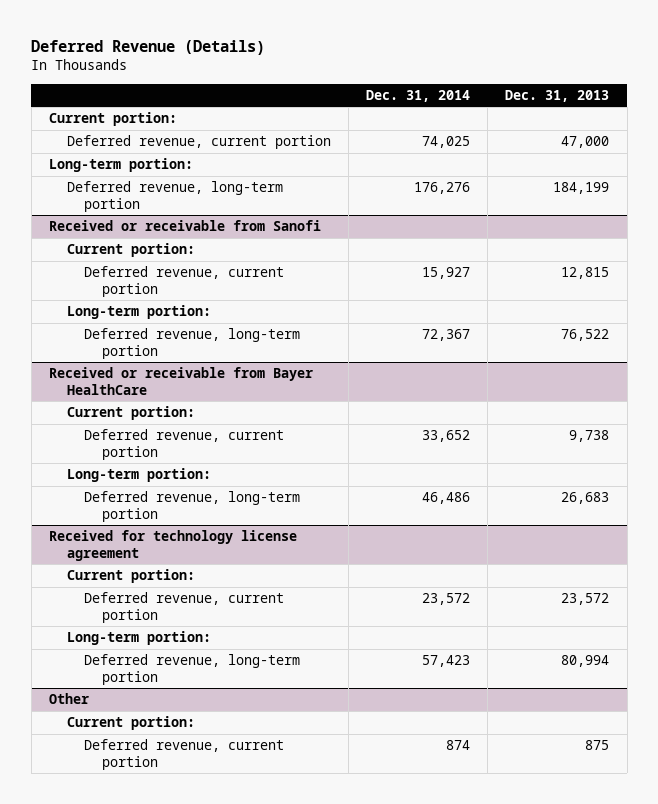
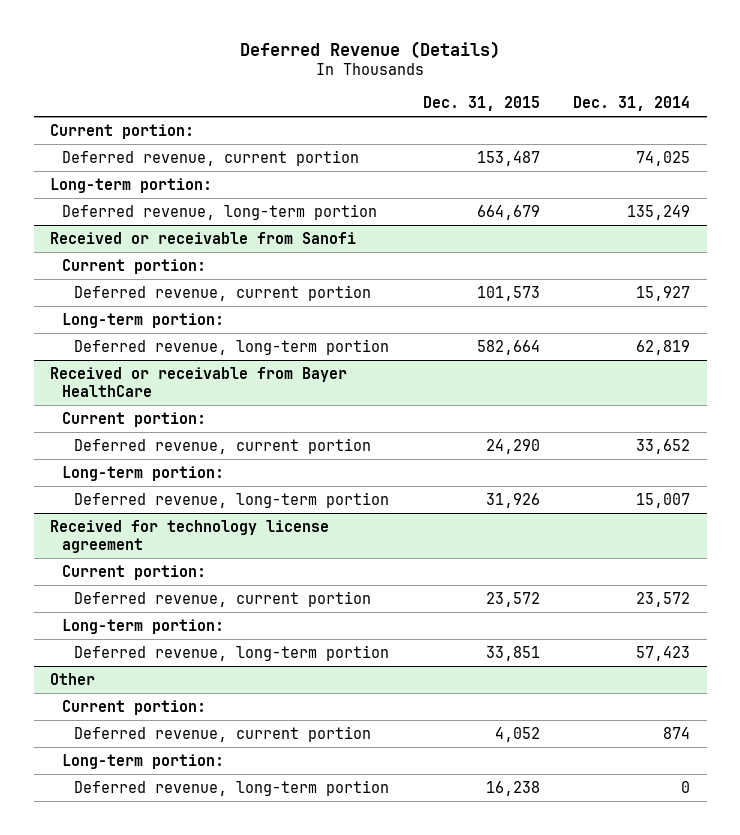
- | Dec. 31, 2014 | Dec. 31, 2013
+ | Dec. 31, 2015 | Dec. 31, 2014
- Deferred revenue, long-term portion | 176,276 | 184,199
+ Deferred revenue, long-term portion | 664,679 | 135,249
@ Received or receivable from Sanofi
- Deferred revenue, long-term portion | 72,367 | 76,522
+ Deferred revenue, long-term portion | 582,664 | 62,819
@ Received or receivable from Bayer HealthCare
- Deferred revenue, long-term portion | 46,486 | 26,683
+ Deferred revenue, long-term portion | 31,926 | 15,007
@ Other
+ Long-term portion:
+ Deferred revenue, long-term portion | 16,238 | 0

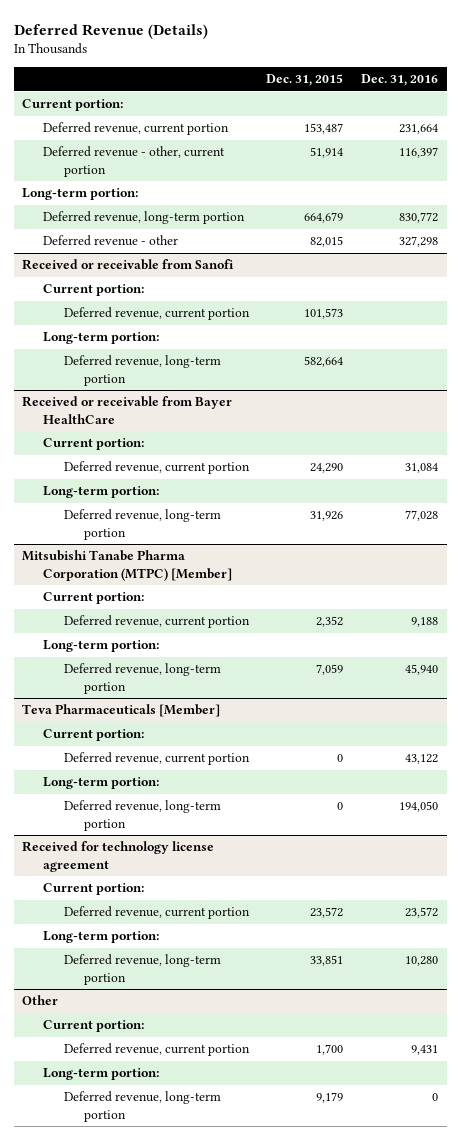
- | Dec. 31, 2015 | Dec. 31, 2014
+ | Dec. 31, 2015 | Dec. 31, 2016
+ Deferred revenue - other, current portion | 51,914 | 116,397
+ Deferred revenue - other | 82,015 | 327,298
+ Mitsubishi Tanabe Pharma Corporation (MTPC) [Member]
+ Current portion:
+ Deferred revenue, current portion | 2,352 | 9,188
+ Long-term portion:
+ Deferred revenue, long-term portion | 7,059 | 45,940
+ Teva Pharmaceuticals [Member]
+ Current portion:
+ Deferred revenue, current portion | 0 | 43,122
+ Long-term portion:
+ Deferred revenue, long-term portion | 0 | 194,050
@ Other
- Deferred revenue, current portion | 4,052 | 874
+ Deferred revenue, current portion | 1,700 | 9,431
- Deferred revenue, long-term portion | 16,238 | 0
+ Deferred revenue, long-term portion | 9,179 | 0

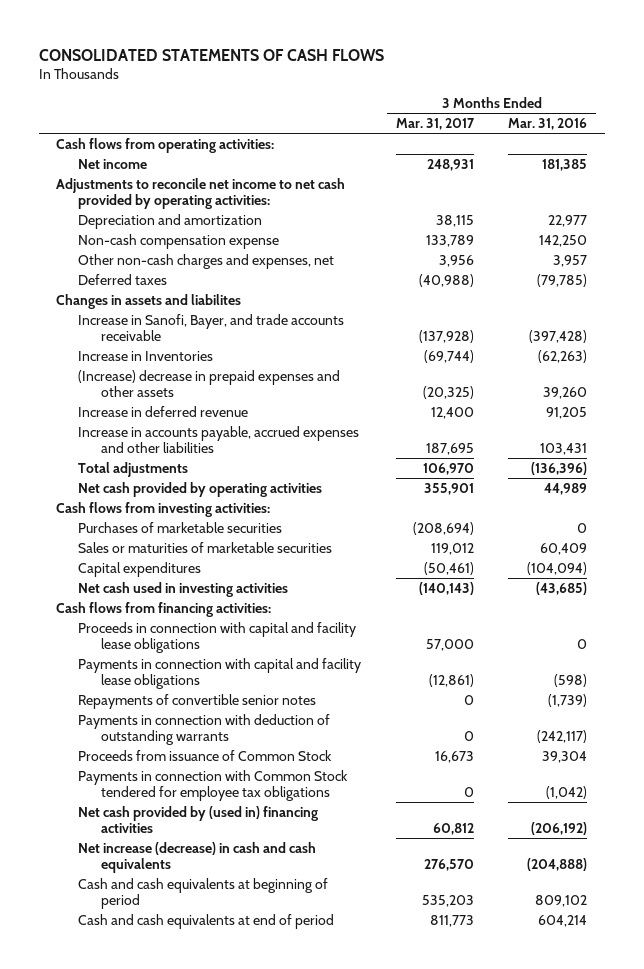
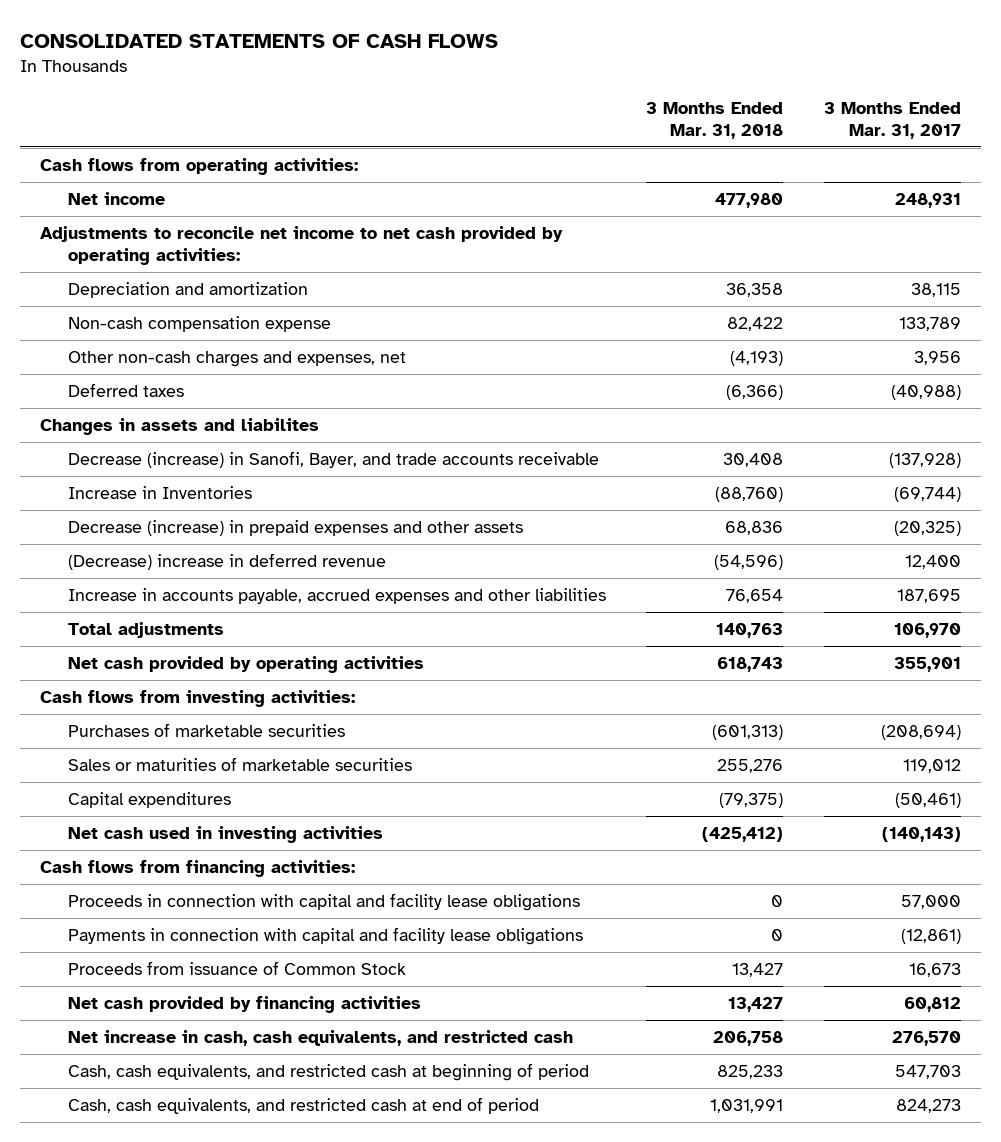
- | 3 Months Ended Mar. 31, 2017 | 3 Months Ended Mar. 31, 2016
+ | 3 Months Ended Mar. 31, 2018 | 3 Months Ended Mar. 31, 2017
- Increase in Sanofi, Bayer, and trade accounts receivable | (137,928) | (397,428)
+ Decrease (increase) in Sanofi, Bayer, and trade accounts receivable | 30,408 | (137,928)
- (Increase) decrease in prepaid expenses and other assets | (20,325) | 39,260
- Increase in deferred revenue | 12,400 | 91,205
+ Decrease (increase) in prepaid expenses and other assets | 68,836 | (20,325)
+ (Decrease) increase in deferred revenue | (54,596) | 12,400
- Repayments of convertible senior notes | 0 | (1,739)
- Payments in connection with deduction of outstanding warrants | 0 | (242,117)
- Payments in connection with Common Stock tendered for employee tax obligations | 0 | (1,042)
- Net cash provided by (used in) financing activities | 60,812 | (206,192)
- Net increase (decrease) in cash and cash equivalents | 276,570 | (204,888)
- Cash and cash equivalents at beginning of period | 535,203 | 809,102
- Cash and cash equivalents at end of period | 811,773 | 604,214
+ Net cash provided by financing activities | 13,427 | 60,812
+ Net increase in cash, cash equivalents, and restricted cash | 206,758 | 276,570
+ Cash, cash equivalents, and restricted cash at beginning of period | 825,233 | 547,703
+ Cash, cash equivalents, and restricted cash at end of period | 1,031,991 | 824,273

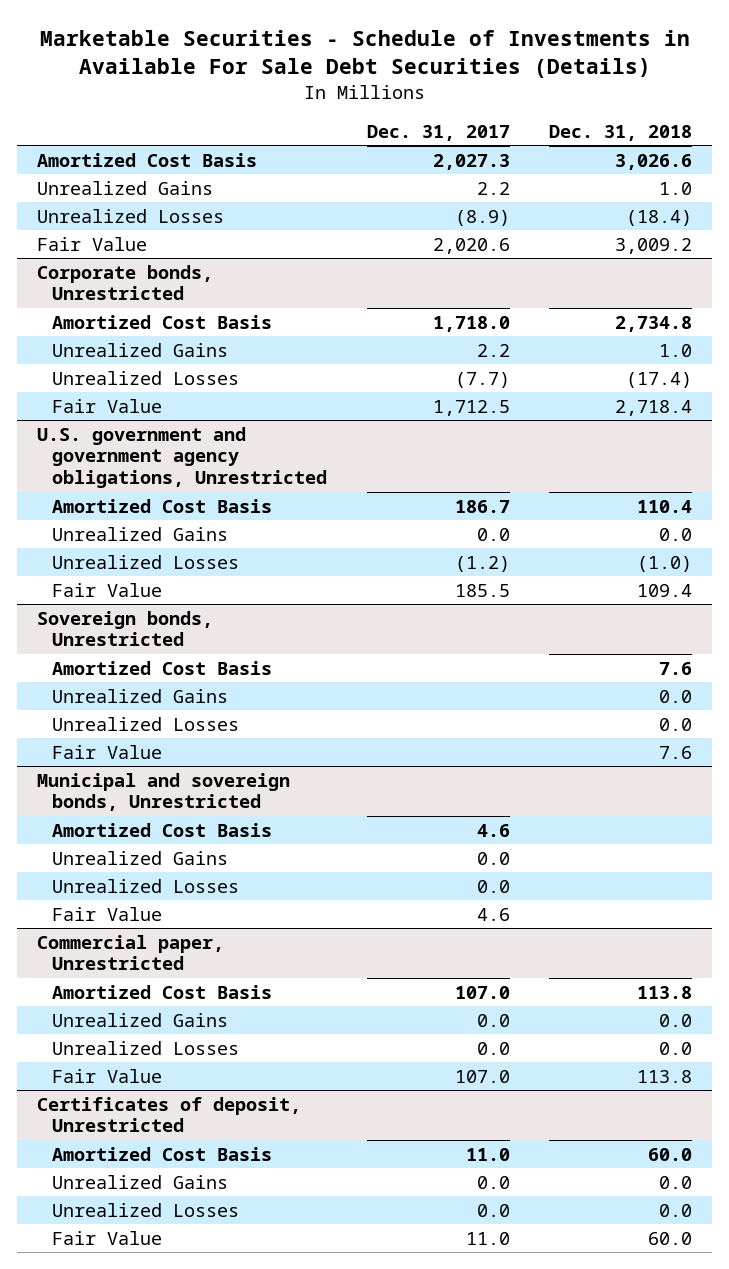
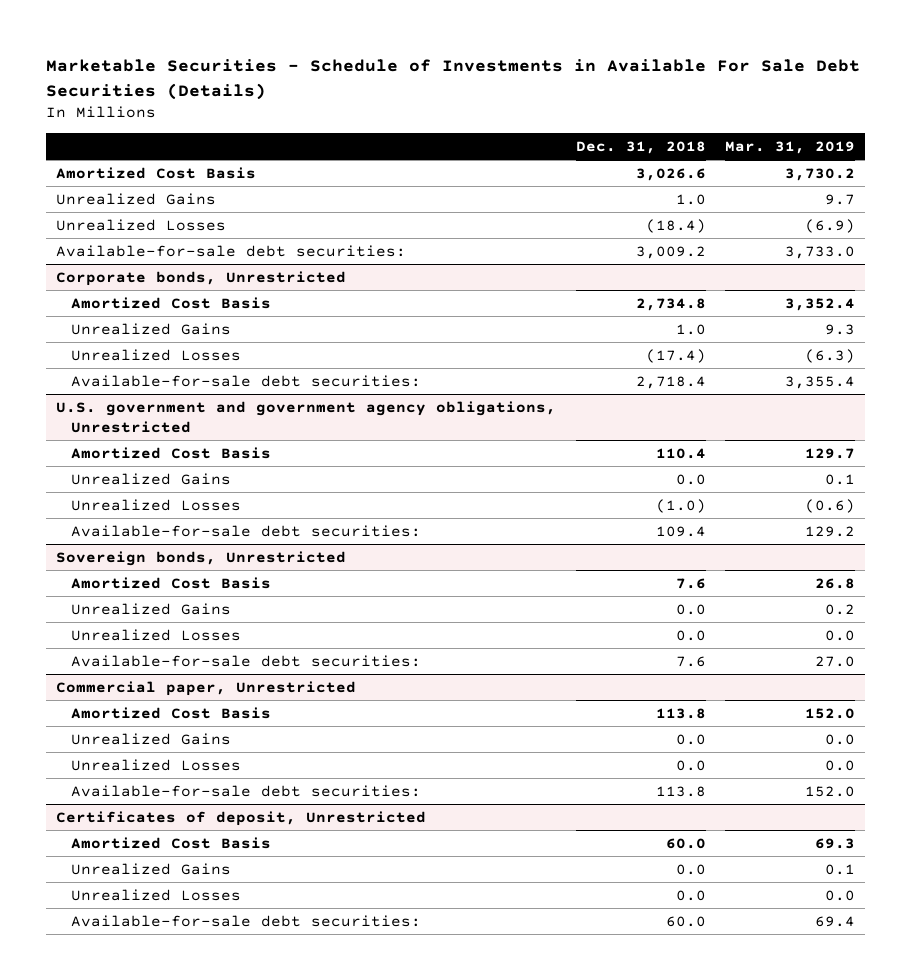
- | Dec. 31, 2017 | Dec. 31, 2018
+ | Dec. 31, 2018 | Mar. 31, 2019
- Fair Value | 2,020.6 | 3,009.2
+ Available-for-sale debt securities: | 3,009.2 | 3,733.0
@ Corporate bonds, Unrestricted
- Fair Value | 1,712.5 | 2,718.4
+ Available-for-sale debt securities: | 2,718.4 | 3,355.4
@ U.S. government and government agency obligations, Unrestricted
- Fair Value | 185.5 | 109.4
+ Available-for-sale debt securities: | 109.4 | 129.2
@ Sovereign bonds, Unrestricted
- Fair Value | | 7.6
- Municipal and sovereign bonds, Unrestricted
- Amortized Cost Basis | 4.6 |
- Unrealized Gains | 0.0 |
- Unrealized Losses | 0.0 |
- Fair Value | 4.6 |
@ Sovereign bonds, Unrestricted
+ Available-for-sale debt securities: | 7.6 | 27.0
@ Commercial paper, Unrestricted
- Fair Value | 107.0 | 113.8
+ Available-for-sale debt securities: | 113.8 | 152.0
@ Certificates of deposit, Unrestricted
- Fair Value | 11.0 | 60.0
+ Available-for-sale debt securities: | 60.0 | 69.4

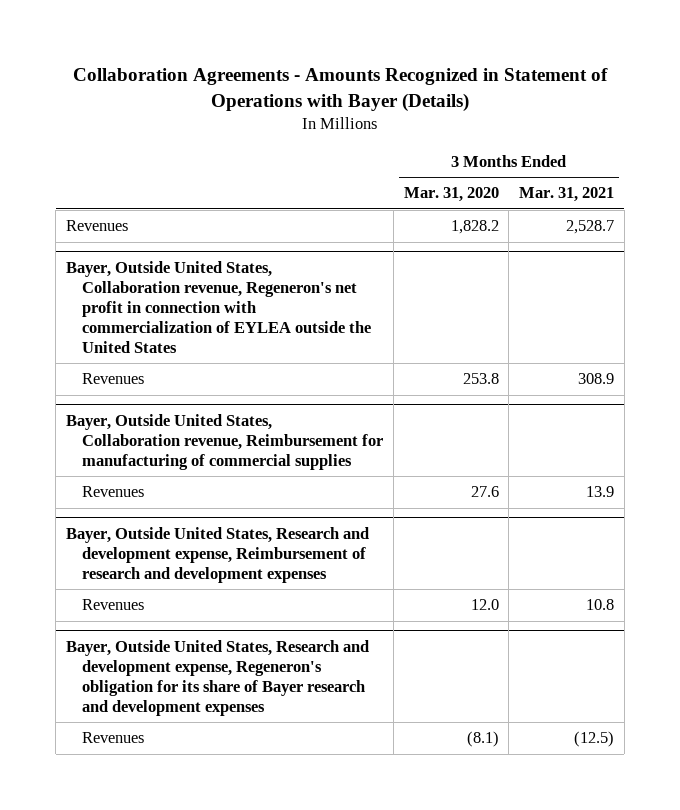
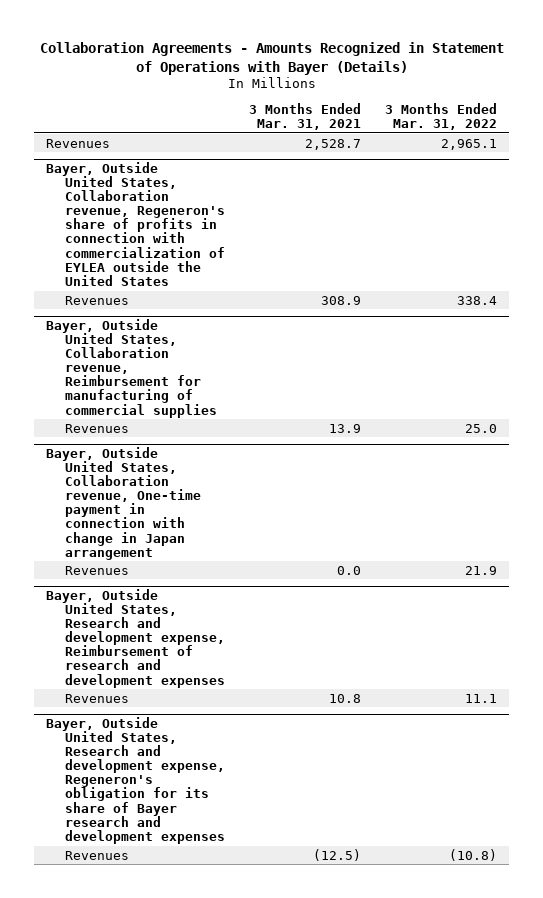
- | 3 Months Ended Mar. 31, 2020 | 3 Months Ended Mar. 31, 2021
+ | 3 Months Ended Mar. 31, 2021 | 3 Months Ended Mar. 31, 2022
- Bayer, Outside United States, Collaboration revenue, Regeneron's net profit in connection with commercialization of EYLEA outside the United States
+ Bayer, Outside United States, Collaboration revenue, Regeneron's share of profits in connection with commercialization of EYLEA outside the United States
+ Bayer, Outside United States, Collaboration revenue, One-time payment in connection with change in Japan arrangement
+ Revenues | 0.0 | 21.9

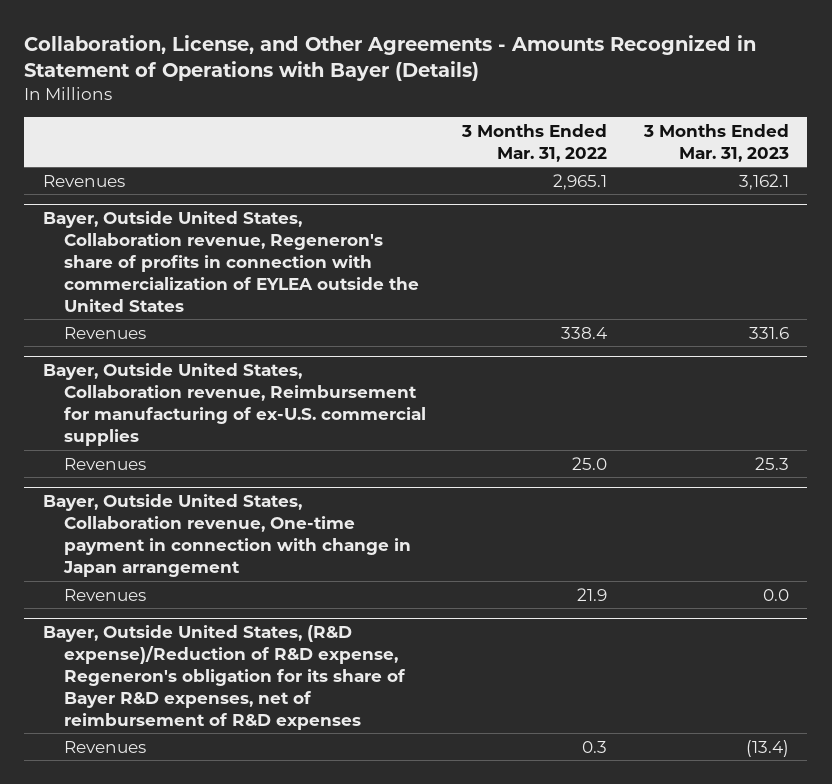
- Collaboration Agreements - Amounts Recognized in Statement of Operations with Bayer (Details)
+ Collaboration, License, and Other Agreements - Amounts Recognized in Statement of Operations with Bayer (Details)
- | 3 Months Ended Mar. 31, 2021 | 3 Months Ended Mar. 31, 2022
+ | 3 Months Ended Mar. 31, 2022 | 3 Months Ended Mar. 31, 2023
- Bayer, Outside United States, Collaboration revenue, Reimbursement for manufacturing of commercial supplies
+ Bayer, Outside United States, Collaboration revenue, Reimbursement for manufacturing of ex-U.S. commercial supplies
- Bayer, Outside United States, Research and development expense, Reimbursement of research and development expenses
- Revenues | 10.8 | 11.1
- Bayer, Outside United States, Research and development expense, Regeneron's obligation for its share of Bayer research and development expenses
- Revenues | (12.5) | (10.8)
+ Bayer, Outside United States, (R&D expense)/Reduction of R&D expense, Regeneron's obligation for its share of Bayer R&D expenses, net of reimbursement of R&D expenses
+ Revenues | 0.3 | (13.4)

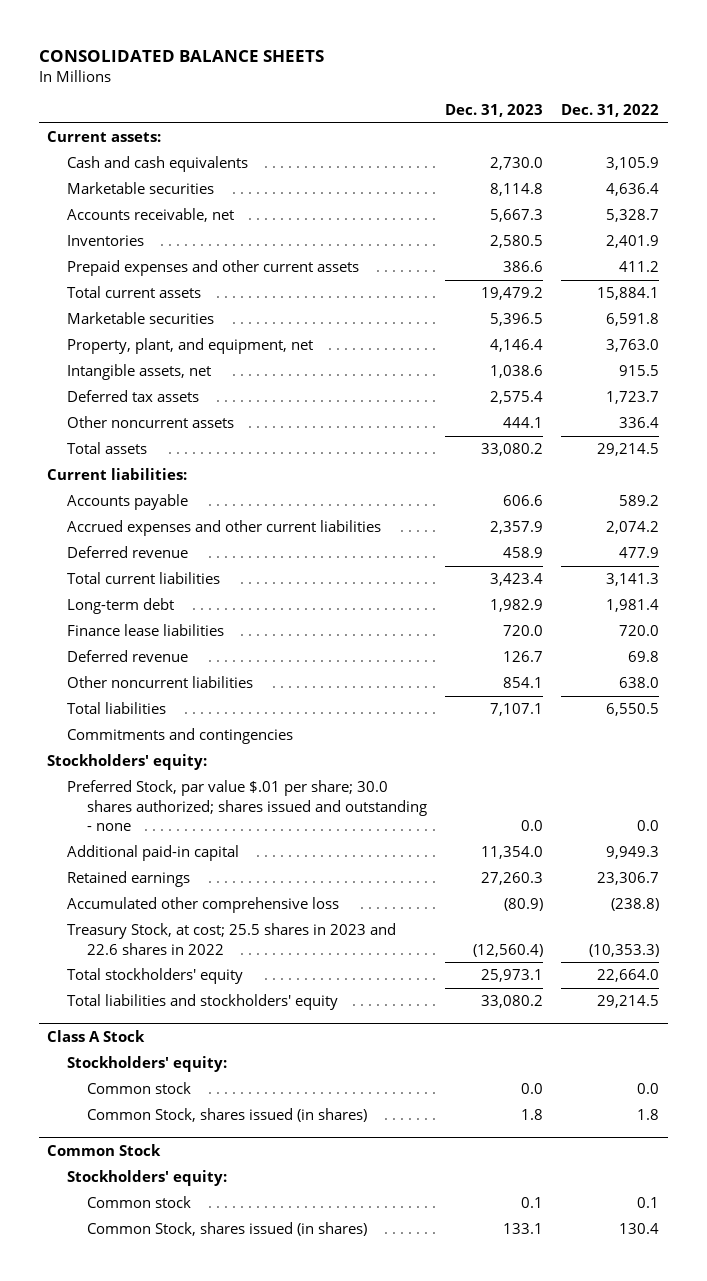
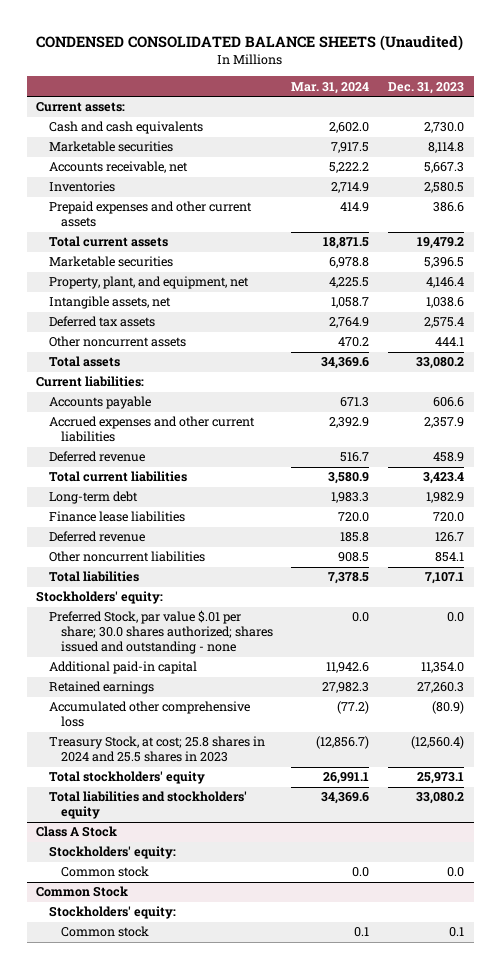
- CONSOLIDATED BALANCE SHEETS
+ CONDENSED CONSOLIDATED BALANCE SHEETS (Unaudited)
- | Dec. 31, 2023 | Dec. 31, 2022
+ | Mar. 31, 2024 | Dec. 31, 2023
- Commitments and contingencies
- Treasury Stock, at cost; 25.5 shares in 2023 and 22.6 shares in 2022 | (12,560.4) | (10,353.3)
+ Treasury Stock, at cost; 25.8 shares in 2024 and 25.5 shares in 2023 | (12,856.7) | (12,560.4)
@ Class A Stock
- Common Stock, shares issued (in shares) | 1.8 | 1.8
@ Common Stock
- Common Stock, shares issued (in shares) | 133.1 | 130.4

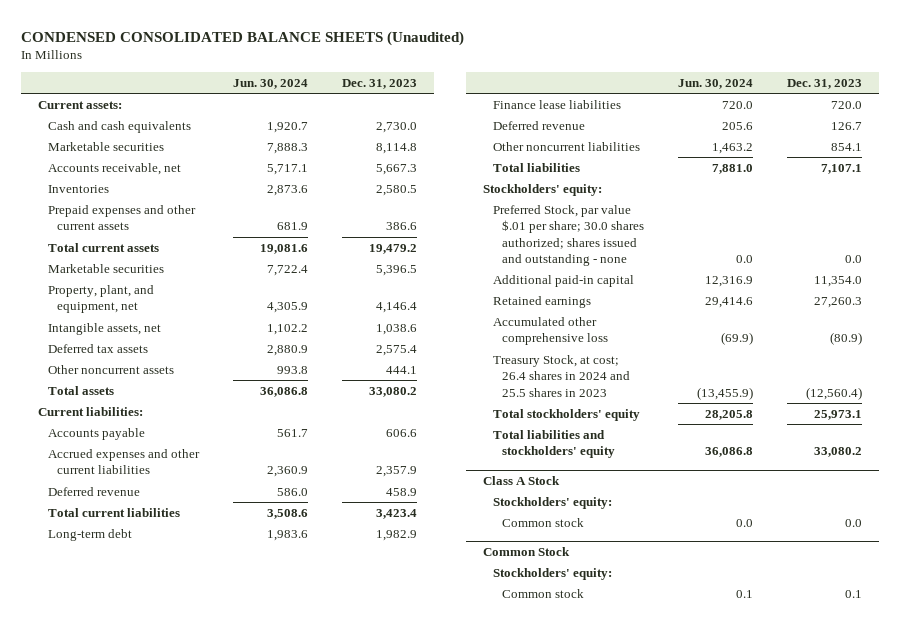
- | Mar. 31, 2024 | Dec. 31, 2023
+ | Jun. 30, 2024 | Dec. 31, 2023
- Treasury Stock, at cost; 25.8 shares in 2024 and 25.5 shares in 2023 | (12,856.7) | (12,560.4)
+ Treasury Stock, at cost; 26.4 shares in 2024 and 25.5 shares in 2023 | (13,455.9) | (12,560.4)

